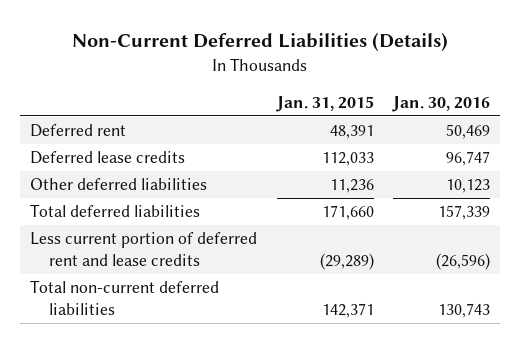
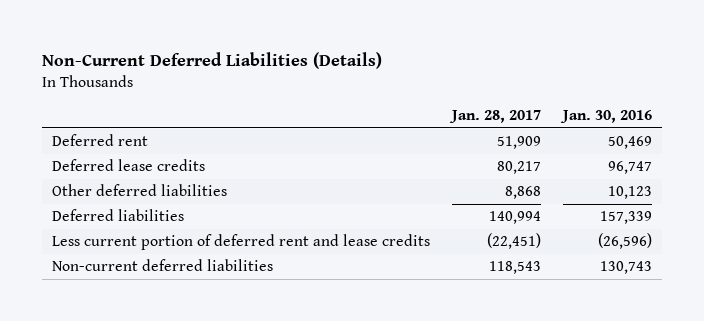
- | Jan. 31, 2015 | Jan. 30, 2016
+ | Jan. 28, 2017 | Jan. 30, 2016
- Total deferred liabilities | 171,660 | 157,339
+ Deferred liabilities | 140,994 | 157,339
- Total non-current deferred liabilities | 142,371 | 130,743
+ Non-current deferred liabilities | 118,543 | 130,743

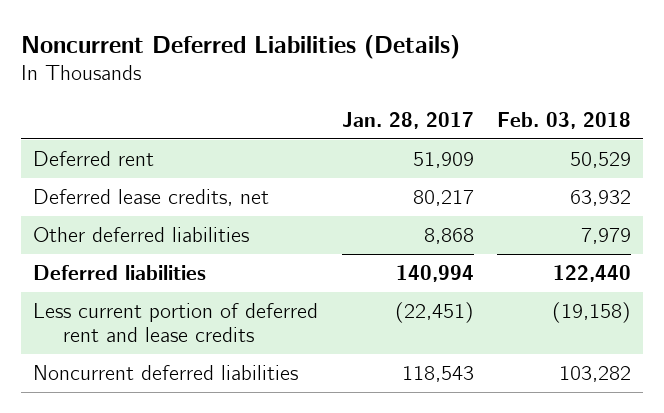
- Non-Current Deferred Liabilities (Details)
+ Noncurrent Deferred Liabilities (Details)
- | Jan. 28, 2017 | Jan. 30, 2016
+ | Jan. 28, 2017 | Feb. 03, 2018
- Deferred lease credits | 80,217 | 96,747
+ Deferred lease credits, net | 80,217 | 63,932
- Non-current deferred liabilities | 118,543 | 130,743
+ Noncurrent deferred liabilities | 118,543 | 103,282

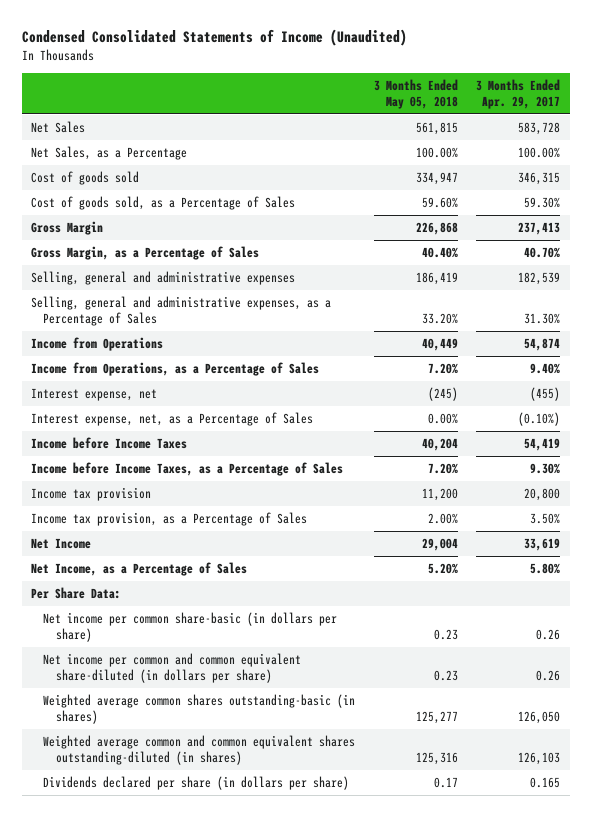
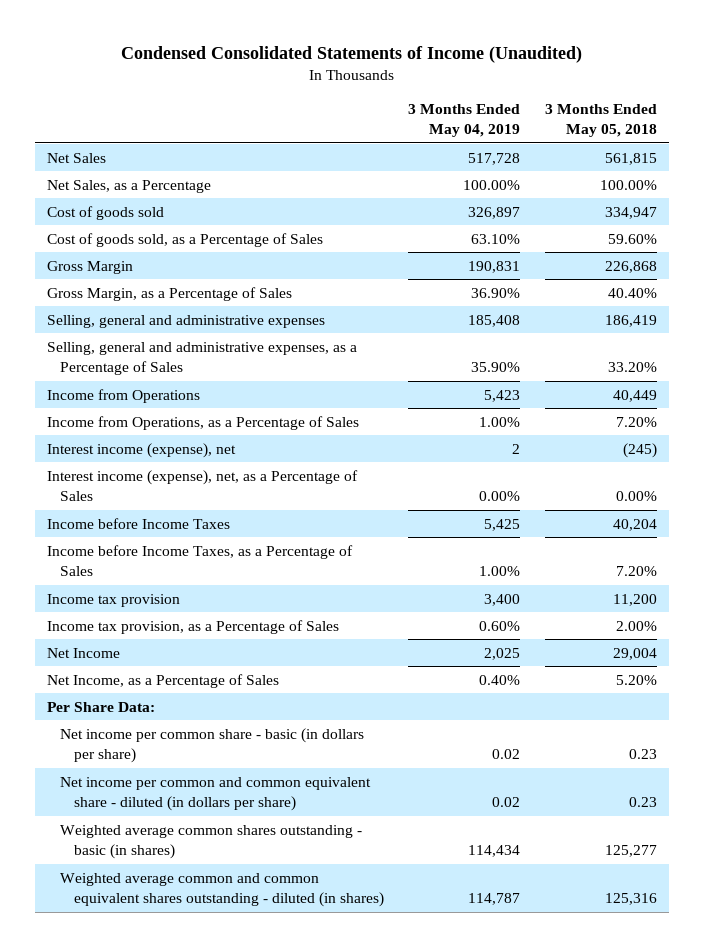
- | 3 Months Ended May 05, 2018 | 3 Months Ended Apr. 29, 2017
+ | 3 Months Ended May 04, 2019 | 3 Months Ended May 05, 2018
- Interest expense, net | (245) | (455)
- Interest expense, net, as a Percentage of Sales | 0.00% | (0.10%)
+ Interest income (expense), net | 2 | (245)
+ Interest income (expense), net, as a Percentage of Sales | 0.00% | 0.00%
- Net income per common share-basic (in dollars per share) | 0.23 | 0.26
- Net income per common and common equivalent share-diluted (in dollars per share) | 0.23 | 0.26
- Weighted average common shares outstanding-basic (in shares) | 125,277 | 126,050
- Weighted average common and common equivalent shares outstanding-diluted (in shares) | 125,316 | 126,103
- Dividends declared per share (in dollars per share) | 0.17 | 0.165
+ Net income per common share - basic (in dollars per share) | 0.02 | 0.23
+ Net income per common and common equivalent share - diluted (in dollars per share) | 0.02 | 0.23
+ Weighted average common shares outstanding - basic (in shares) | 114,434 | 125,277
+ Weighted average common and common equivalent shares outstanding - diluted (in shares) | 114,787 | 125,316

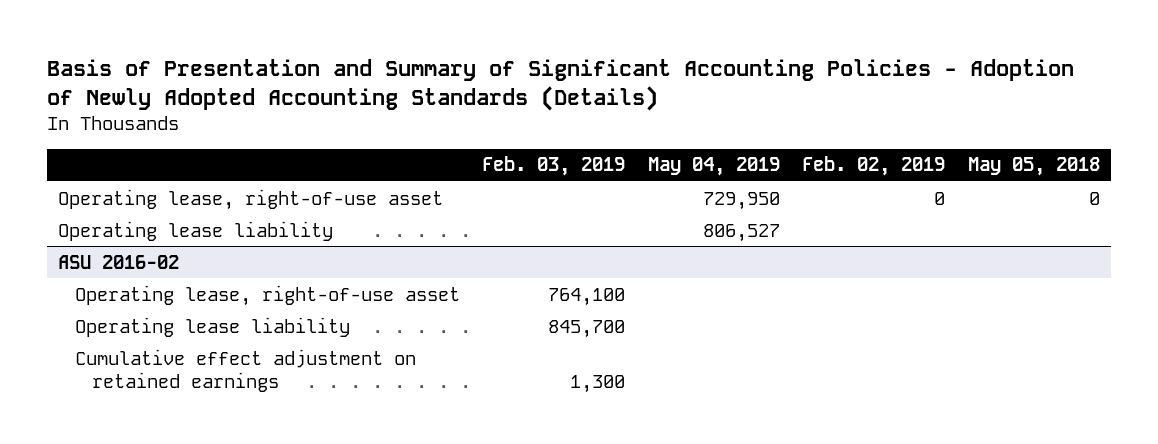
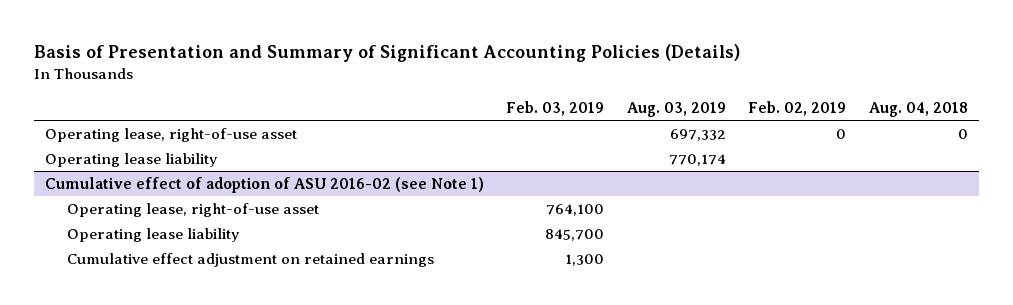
- Basis of Presentation and Summary of Significant Accounting Policies - Adoption of Newly Adopted Accounting Standards (Details)
+ Basis of Presentation and Summary of Significant Accounting Policies (Details)
- | Feb. 03, 2019 | May 04, 2019 | Feb. 02, 2019 | May 05, 2018
+ | Feb. 03, 2019 | Aug. 03, 2019 | Feb. 02, 2019 | Aug. 04, 2018
- ASU 2016-02
+ Cumulative effect of adoption of ASU 2016-02 (see Note 1)

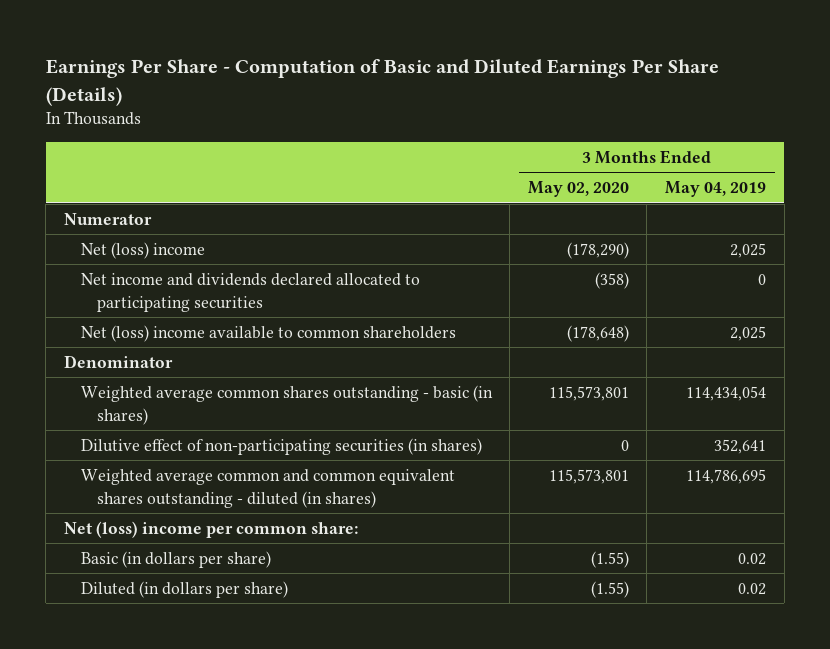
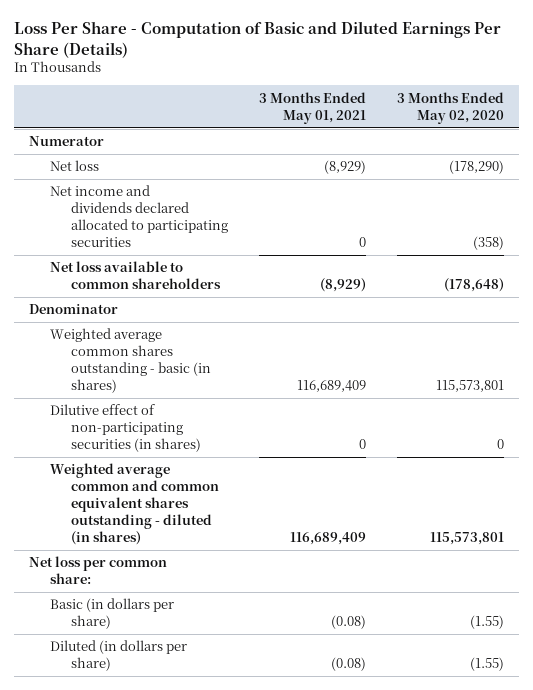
- Earnings Per Share - Computation of Basic and Diluted Earnings Per Share (Details)
+ Loss Per Share - Computation of Basic and Diluted Earnings Per Share (Details)
- | 3 Months Ended May 02, 2020 | 3 Months Ended May 04, 2019
+ | 3 Months Ended May 01, 2021 | 3 Months Ended May 02, 2020
- Net (loss) income | (178,290) | 2,025
+ Net loss | (8,929) | (178,290)
- Net (loss) income available to common shareholders | (178,648) | 2,025
+ Net loss available to common shareholders | (8,929) | (178,648)
- Net (loss) income per common share:
+ Net loss per common share:

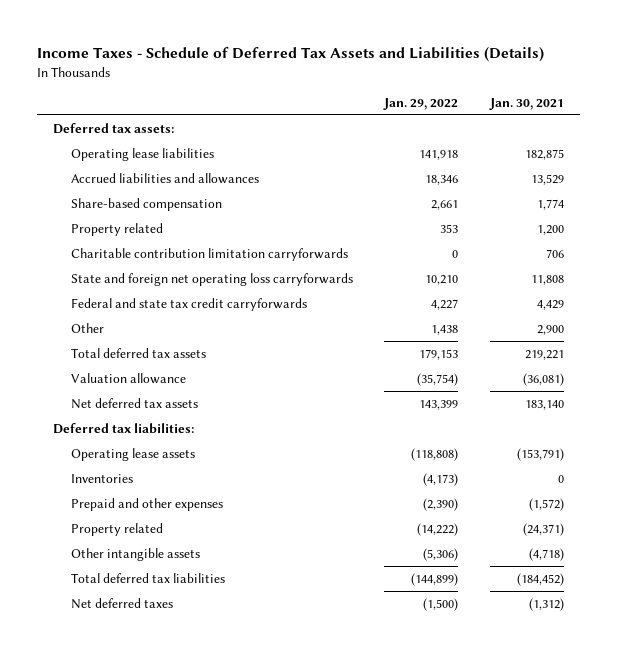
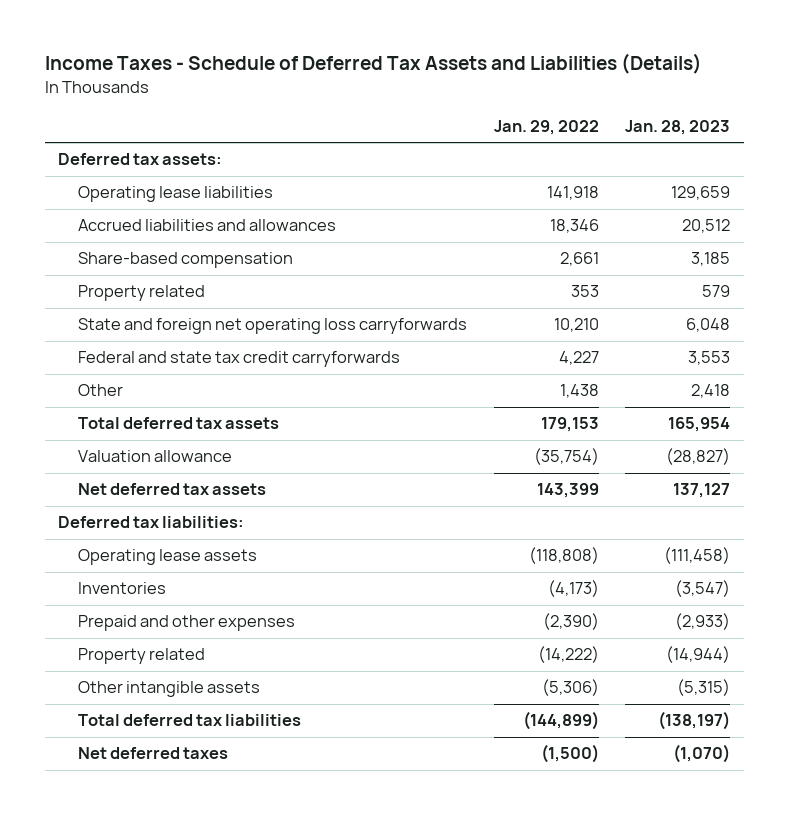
- | Jan. 29, 2022 | Jan. 30, 2021
+ | Jan. 29, 2022 | Jan. 28, 2023
- Charitable contribution limitation carryforwards | 0 | 706

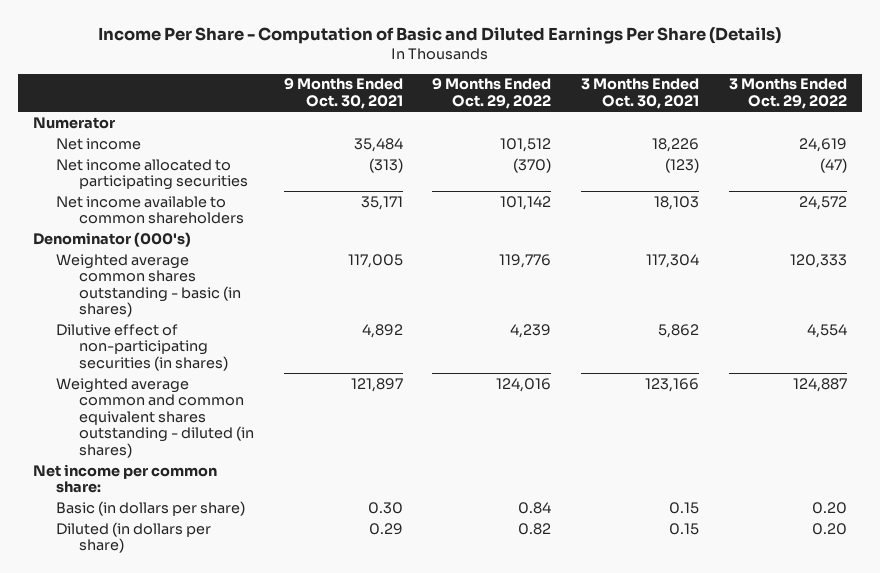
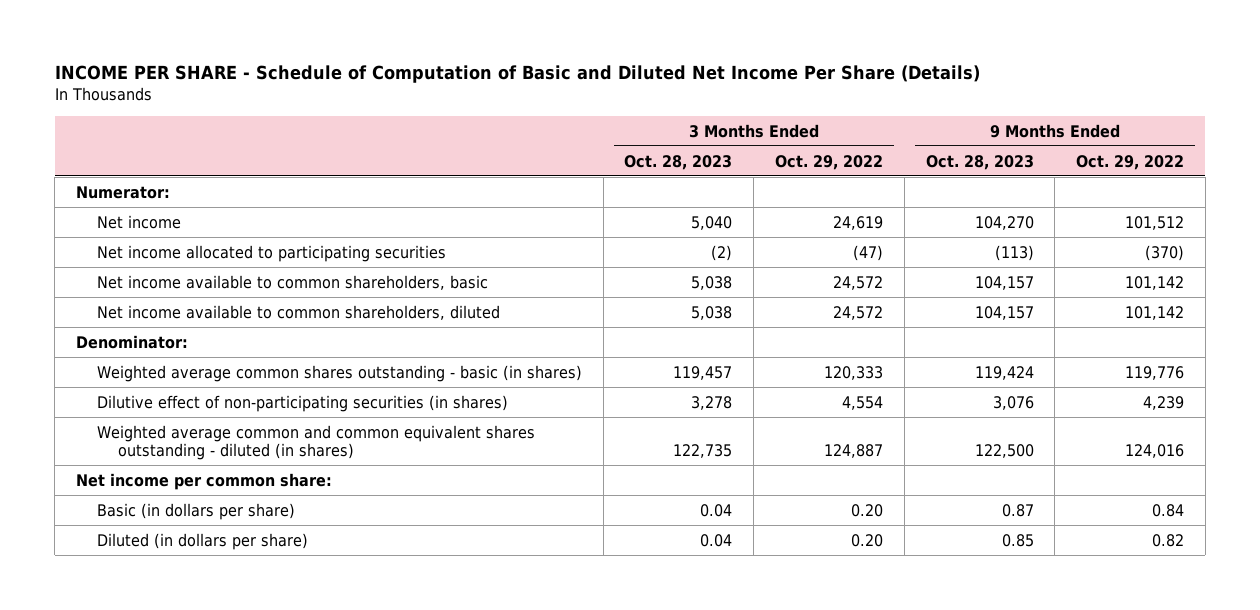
- Income Per Share - Computation of Basic and Diluted Earnings Per Share (Details)
+ INCOME PER SHARE - Schedule of Computation of Basic and Diluted Net Income Per Share (Details)
- | 9 Months Ended Oct. 30, 2021 | 9 Months Ended Oct. 29, 2022 | 3 Months Ended Oct. 30, 2021 | 3 Months Ended Oct. 29, 2022
+ | 3 Months Ended Oct. 28, 2023 | 3 Months Ended Oct. 29, 2022 | 9 Months Ended Oct. 28, 2023 | 9 Months Ended Oct. 29, 2022
- Numerator
+ Numerator:
- Net income available to common shareholders | 35,171 | 101,142 | 18,103 | 24,572
- Denominator (000's)
+ Net income available to common shareholders, basic | 5,038 | 24,572 | 104,157 | 101,142
+ Net income available to common shareholders, diluted | 5,038 | 24,572 | 104,157 | 101,142
+ Denominator:

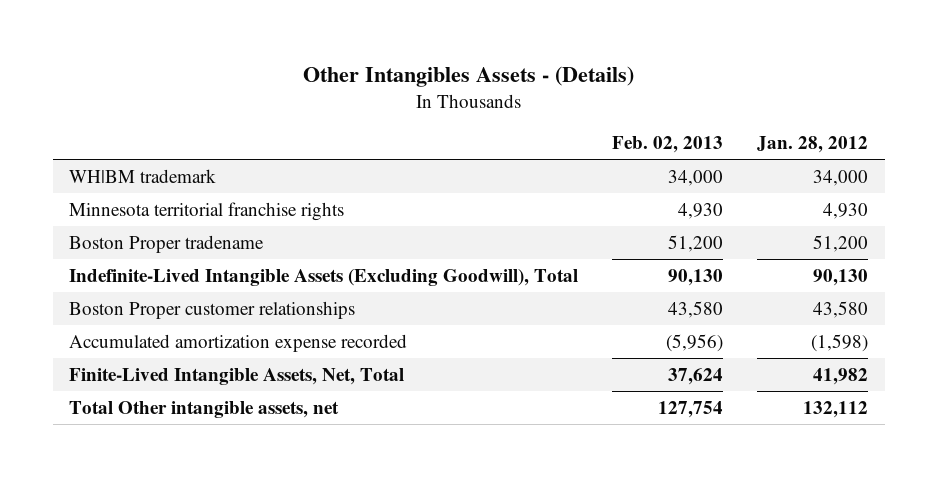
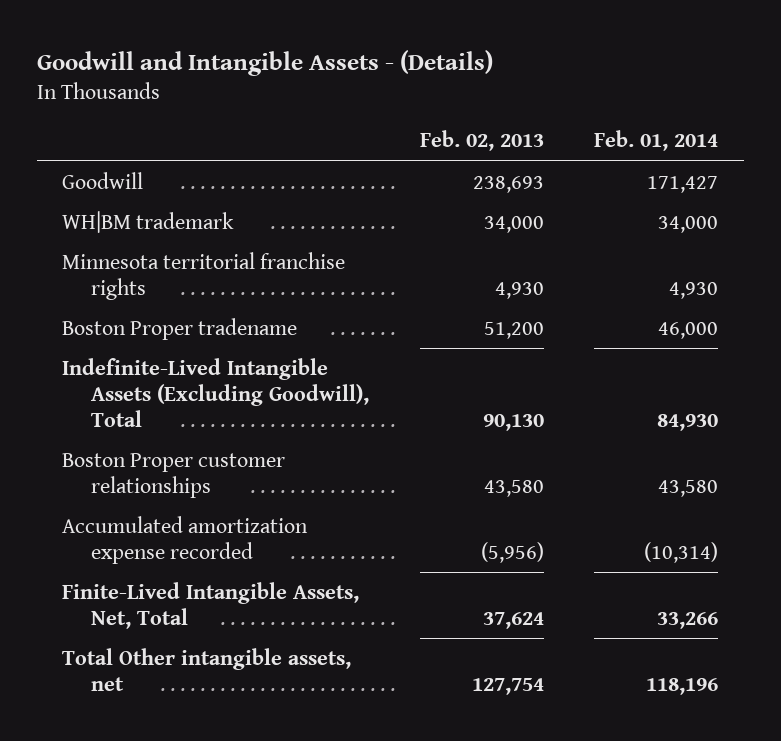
- Other Intangibles Assets - (Details)
+ Goodwill and Intangible Assets - (Details)
- | Feb. 02, 2013 | Jan. 28, 2012
+ | Feb. 02, 2013 | Feb. 01, 2014
+ Goodwill | 238,693 | 171,427

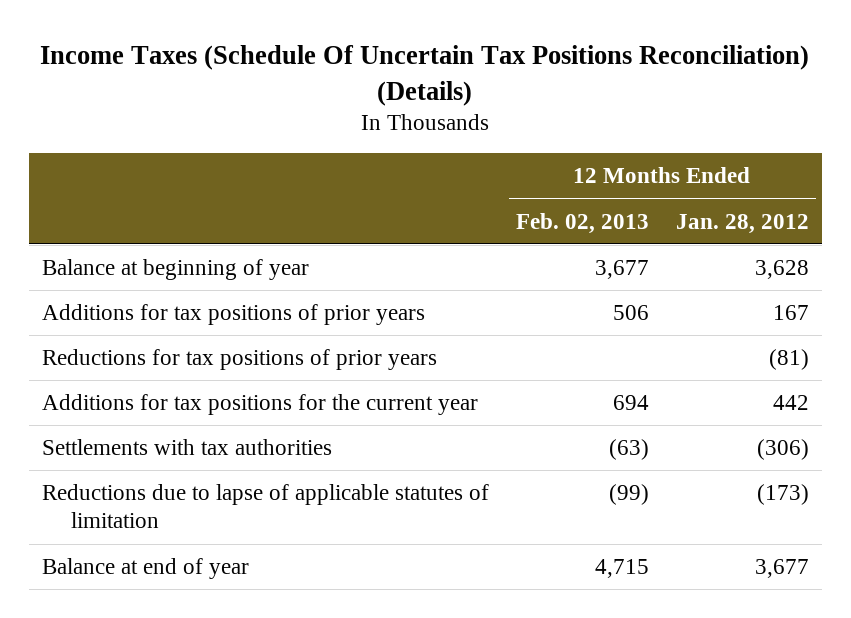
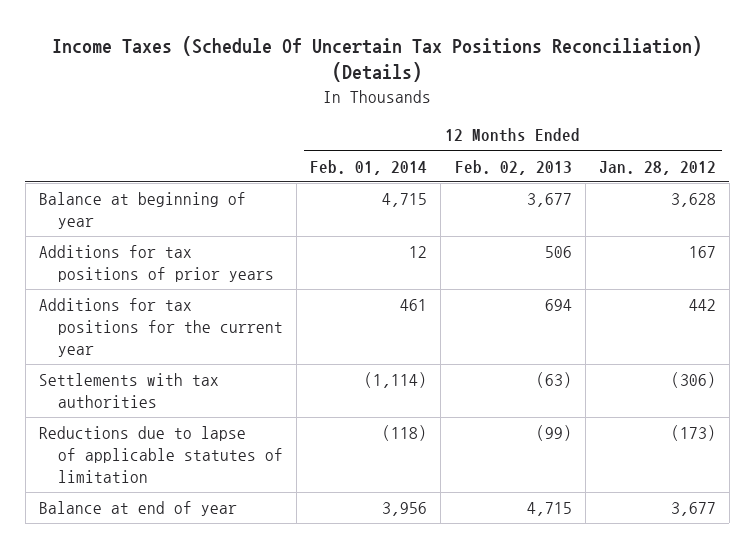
- | 12 Months Ended Feb. 02, 2013 | 12 Months Ended Jan. 28, 2012
+ | 12 Months Ended Feb. 01, 2014 | 12 Months Ended Feb. 02, 2013 | 12 Months Ended Jan. 28, 2012
- Reductions for tax positions of prior years | | (81)

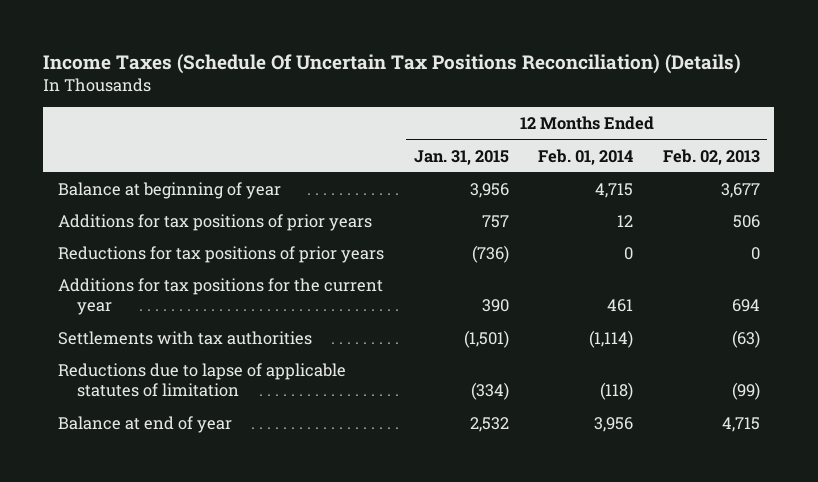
- | 12 Months Ended Feb. 01, 2014 | 12 Months Ended Feb. 02, 2013 | 12 Months Ended Jan. 28, 2012
+ | 12 Months Ended Jan. 31, 2015 | 12 Months Ended Feb. 01, 2014 | 12 Months Ended Feb. 02, 2013
+ Reductions for tax positions of prior years | (736) | 0 | 0

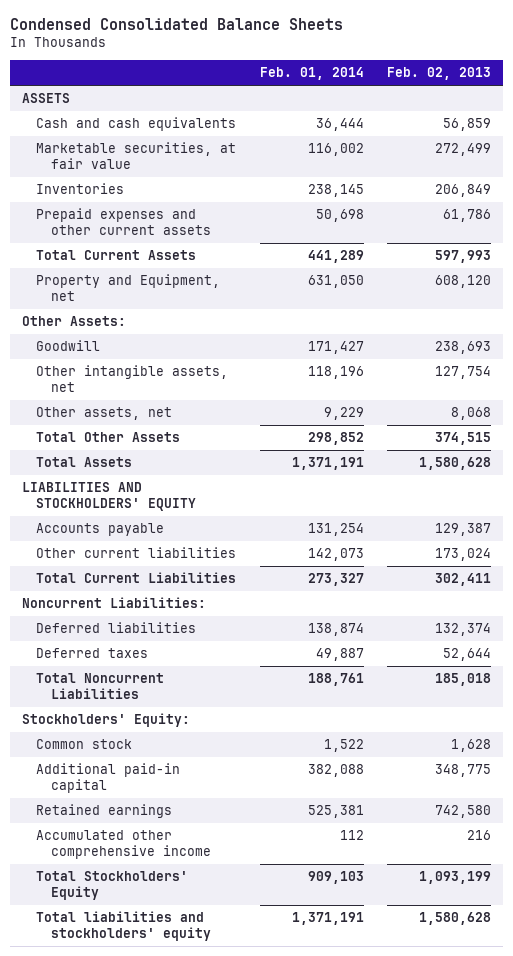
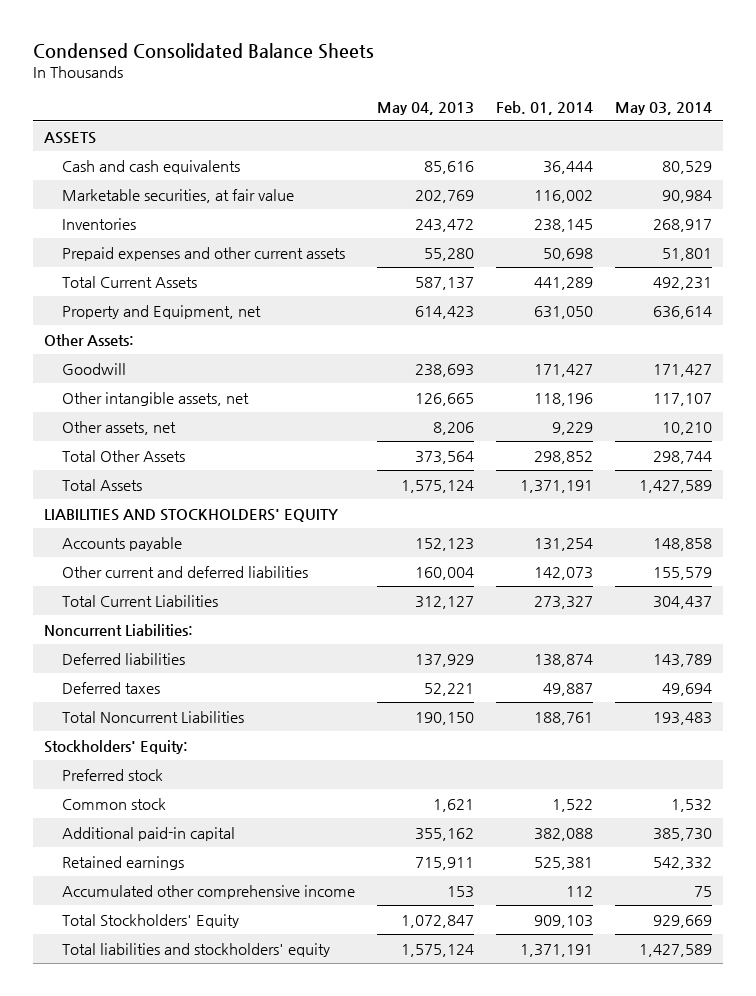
- | Feb. 01, 2014 | Feb. 02, 2013
+ | May 04, 2013 | Feb. 01, 2014 | May 03, 2014
- Other current liabilities | 142,073 | 173,024
+ Other current and deferred liabilities | 160,004 | 142,073 | 155,579
+ Preferred stock

